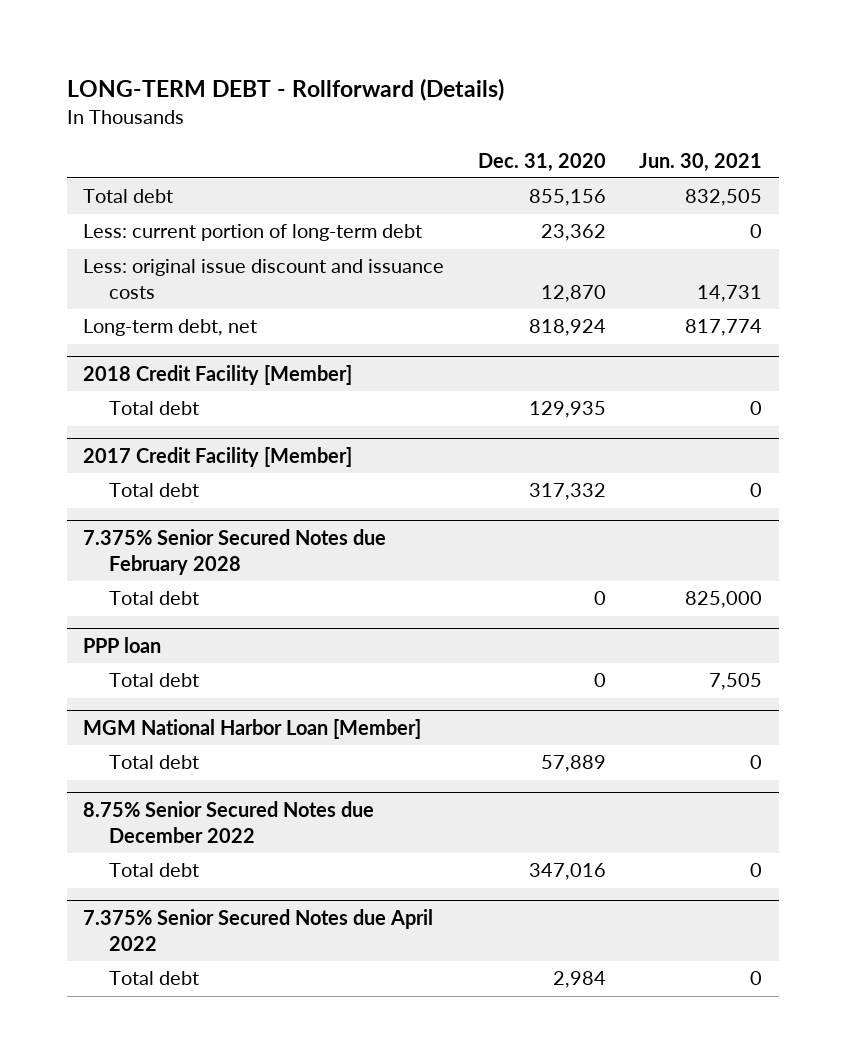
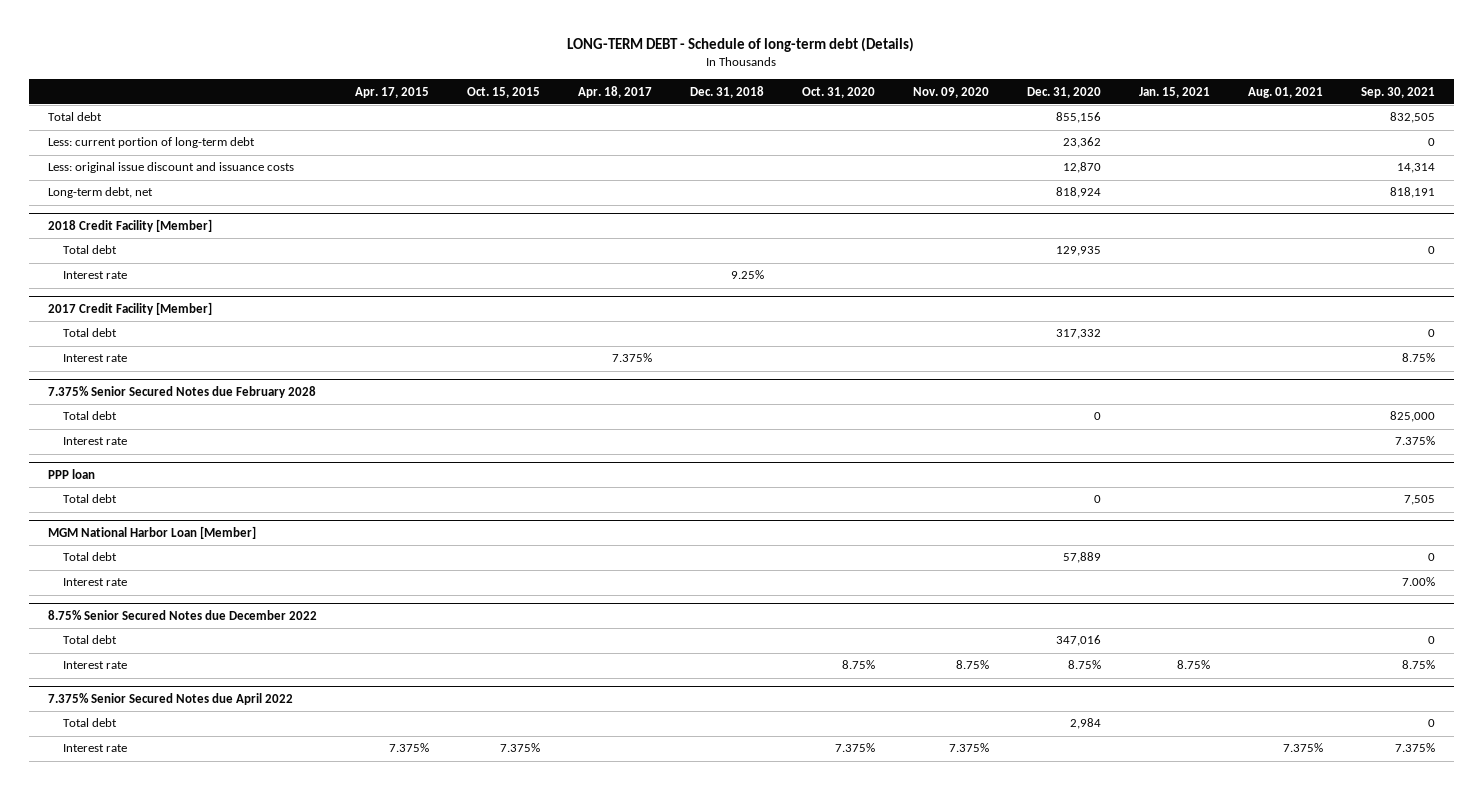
- LONG-TERM DEBT - Rollforward (Details)
+ LONG-TERM DEBT - Schedule of long-term debt (Details)
- | Dec. 31, 2020 | Jun. 30, 2021
+ | Apr. 17, 2015 | Oct. 15, 2015 | Apr. 18, 2017 | Dec. 31, 2018 | Oct. 31, 2020 | Nov. 09, 2020 | Dec. 31, 2020 | Jan. 15, 2021 | Aug. 01, 2021 | Sep. 30, 2021
@ 2018 Credit Facility [Member]
+ Interest rate | | | | 9.25% | | | | | |
@ 2017 Credit Facility [Member]
+ Interest rate | | | 7.375% | | | | | | | 8.75%
@ 7.375% Senior Secured Notes due February 2028
+ Interest rate | | | | | | | | | | 7.375%
@ MGM National Harbor Loan [Member]
+ Interest rate | | | | | | | | | | 7.00%
@ 8.75% Senior Secured Notes due December 2022
+ Interest rate | | | | | 8.75% | 8.75% | 8.75% | 8.75% | | 8.75%
@ 7.375% Senior Secured Notes due April 2022
+ Interest rate | 7.375% | 7.375% | | | 7.375% | 7.375% | | | 7.375% | 7.375%

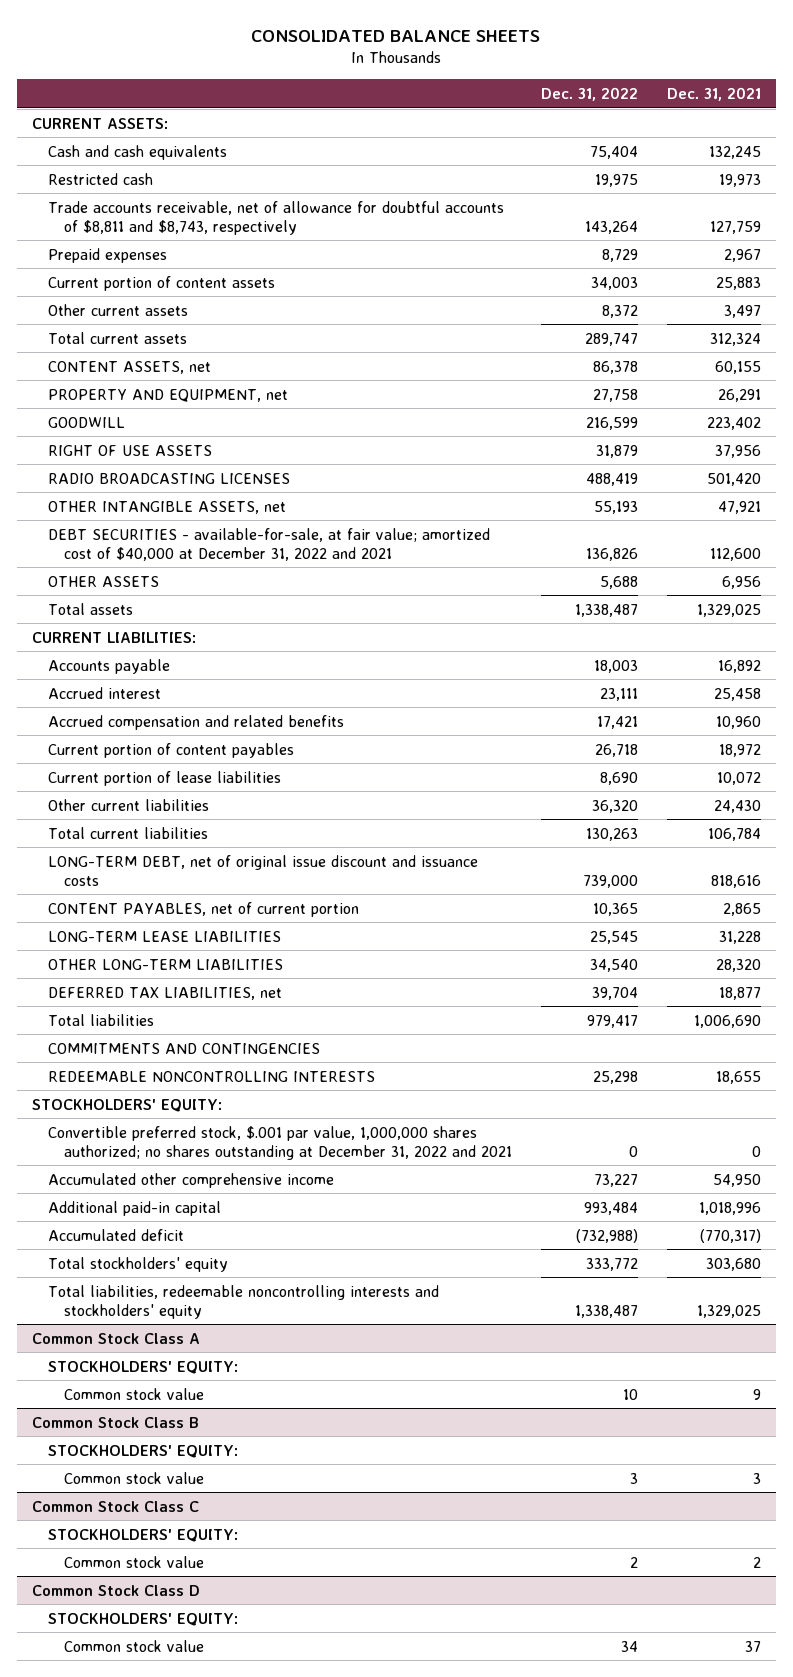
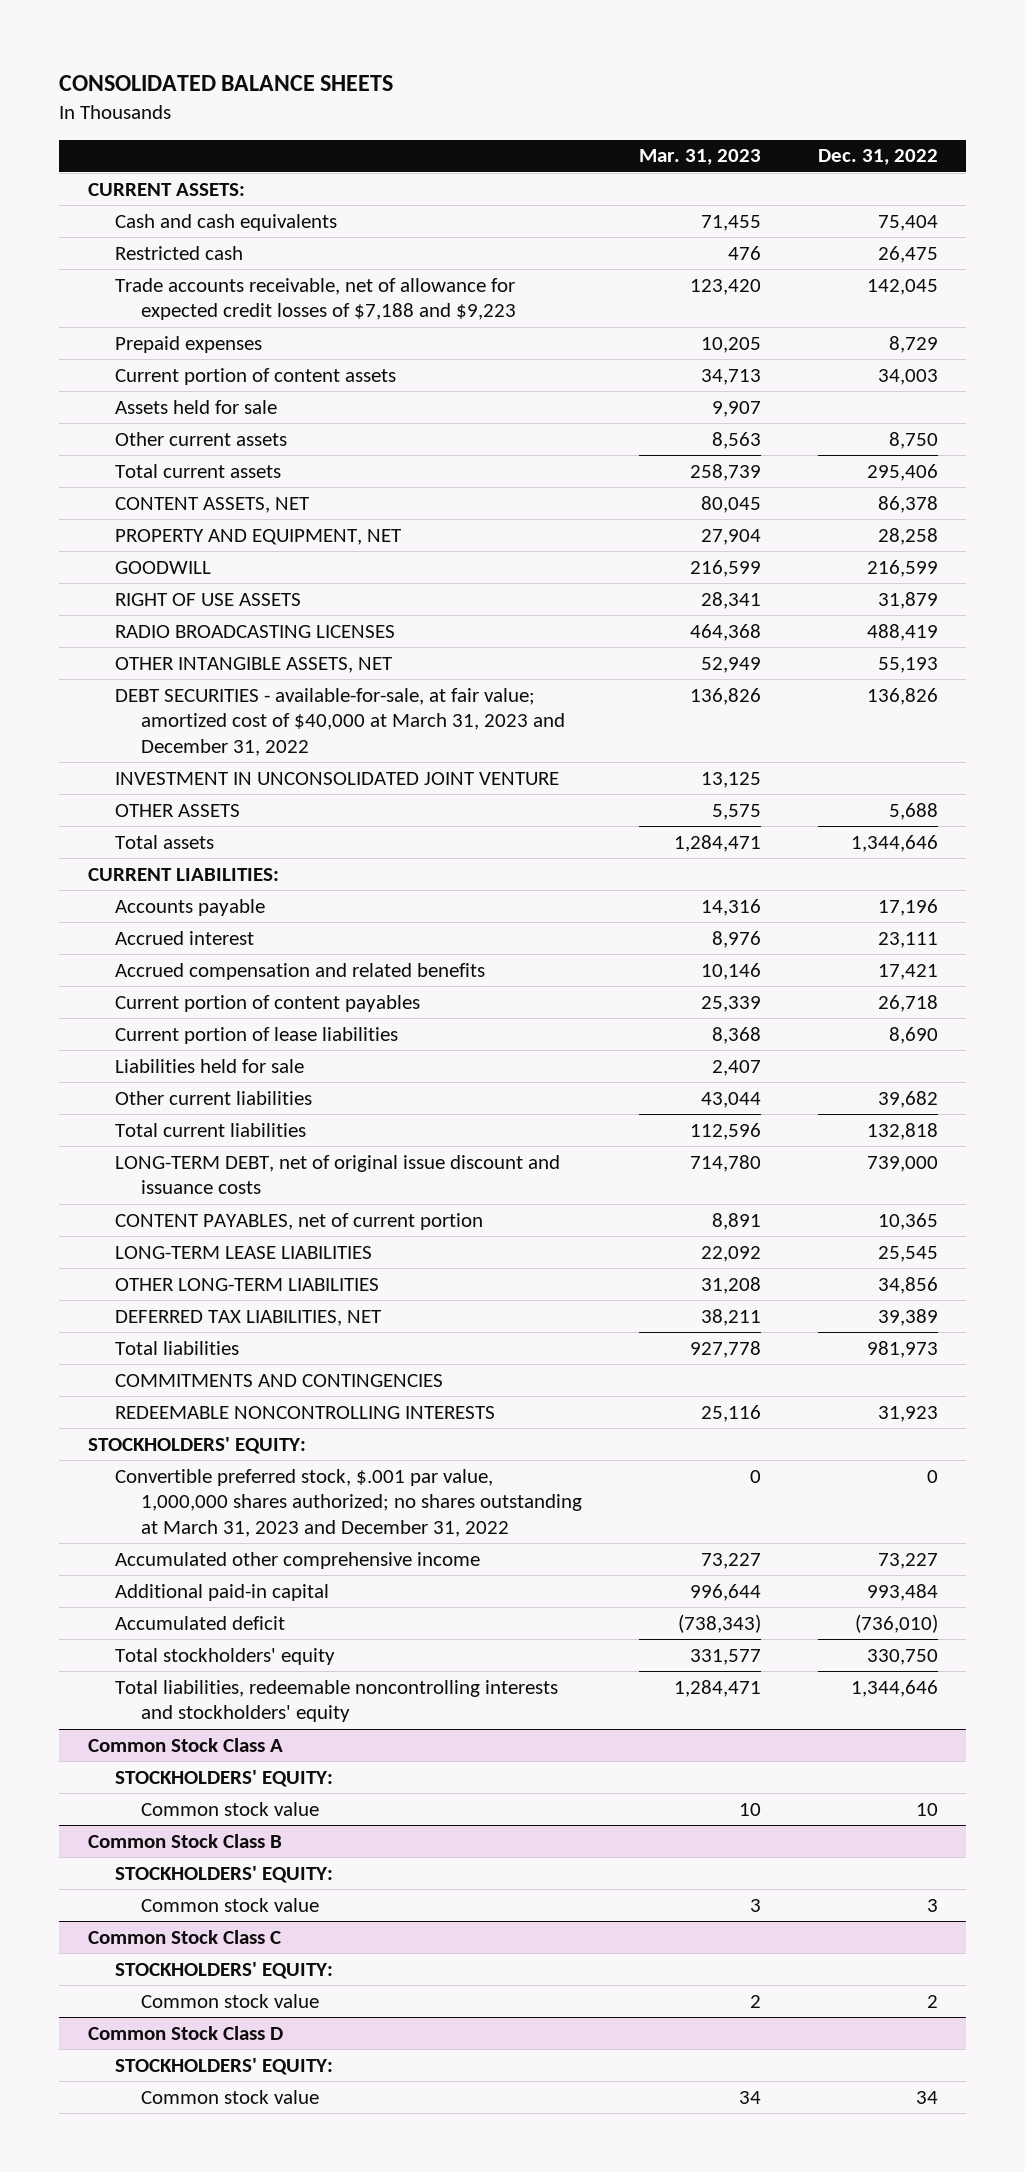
- | Dec. 31, 2022 | Dec. 31, 2021
+ | Mar. 31, 2023 | Dec. 31, 2022
- Restricted cash | 19,975 | 19,973
- Trade accounts receivable, net of allowance for doubtful accounts of $8,811 and $8,743, respectively | 143,264 | 127,759
+ Restricted cash | 476 | 26,475
+ Trade accounts receivable, net of allowance for expected credit losses of $7,188 and $9,223 | 123,420 | 142,045
- Other current assets | 8,372 | 3,497
- Total current assets | 289,747 | 312,324
- CONTENT ASSETS, net | 86,378 | 60,155
- PROPERTY AND EQUIPMENT, net | 27,758 | 26,291
+ Assets held for sale | 9,907 |
+ Other current assets | 8,563 | 8,750
+ Total current assets | 258,739 | 295,406
+ CONTENT ASSETS, NET | 80,045 | 86,378
+ PROPERTY AND EQUIPMENT, NET | 27,904 | 28,258
- OTHER INTANGIBLE ASSETS, net | 55,193 | 47,921
- DEBT SECURITIES - available-for-sale, at fair value; amortized cost of $40,000 at December 31, 2022 and 2021 | 136,826 | 112,600
+ OTHER INTANGIBLE ASSETS, NET | 52,949 | 55,193
+ DEBT SECURITIES - available-for-sale, at fair value; amortized cost of $40,000 at March 31, 2023 and December 31, 2022 | 136,826 | 136,826
+ INVESTMENT IN UNCONSOLIDATED JOINT VENTURE | 13,125 |
- Total assets | 1,338,487 | 1,329,025
+ Total assets | 1,284,471 | 1,344,646
- Accounts payable | 18,003 | 16,892
+ Accounts payable | 14,316 | 17,196
- Other current liabilities | 36,320 | 24,430
- Total current liabilities | 130,263 | 106,784
+ Liabilities held for sale | 2,407 |
+ Other current liabilities | 43,044 | 39,682
+ Total current liabilities | 112,596 | 132,818
- OTHER LONG-TERM LIABILITIES | 34,540 | 28,320
- DEFERRED TAX LIABILITIES, net | 39,704 | 18,877
- Total liabilities | 979,417 | 1,006,690
+ OTHER LONG-TERM LIABILITIES | 31,208 | 34,856
+ DEFERRED TAX LIABILITIES, NET | 38,211 | 39,389
+ Total liabilities | 927,778 | 981,973
- REDEEMABLE NONCONTROLLING INTERESTS | 25,298 | 18,655
+ REDEEMABLE NONCONTROLLING INTERESTS | 25,116 | 31,923
- Convertible preferred stock, $.001 par value, 1,000,000 shares authorized; no shares outstanding at December 31, 2022 and 2021 | 0 | 0
+ Convertible preferred stock, $.001 par value, 1,000,000 shares authorized; no shares outstanding at March 31, 2023 and December 31, 2022 | 0 | 0
- Accumulated deficit | (732,988) | (770,317)
- Total stockholders' equity | 333,772 | 303,680
- Total liabilities, redeemable noncontrolling interests and stockholders' equity | 1,338,487 | 1,329,025
+ Accumulated deficit | (738,343) | (736,010)
+ Total stockholders' equity | 331,577 | 330,750
+ Total liabilities, redeemable noncontrolling interests and stockholders' equity | 1,284,471 | 1,344,646

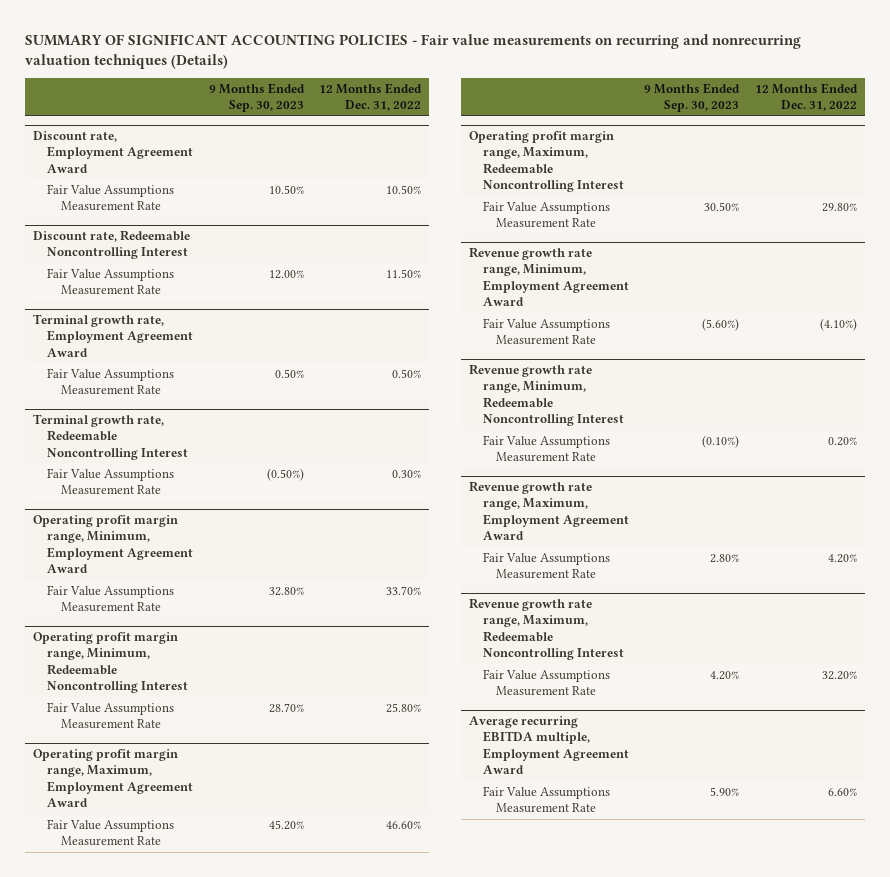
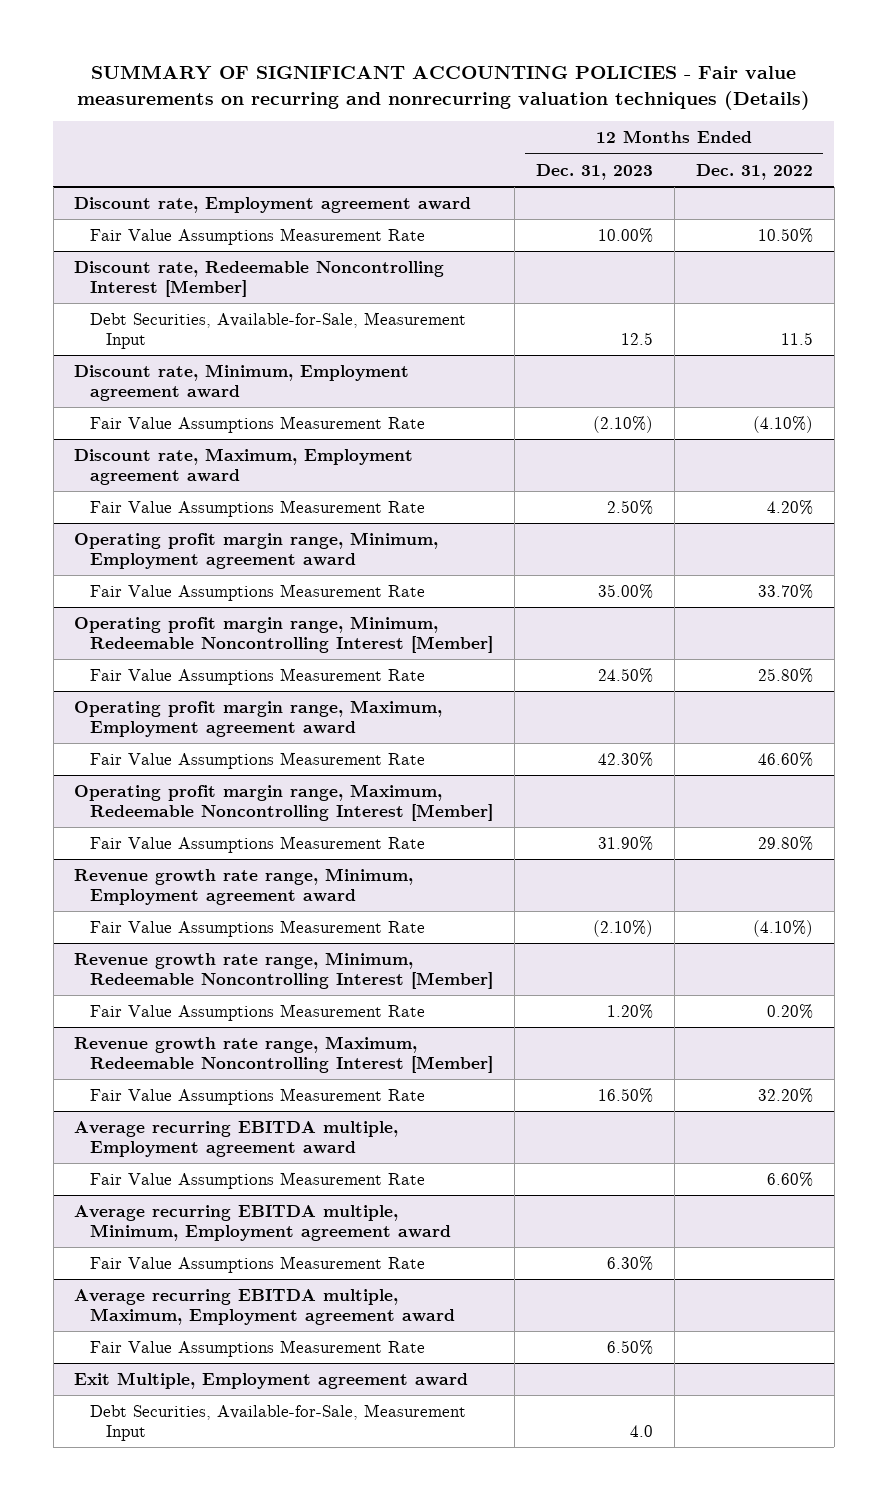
- | 9 Months Ended Sep. 30, 2023 | 12 Months Ended Dec. 31, 2022
+ | 12 Months Ended Dec. 31, 2023 | 12 Months Ended Dec. 31, 2022
- Discount rate, Employment Agreement Award
+ Discount rate, Employment agreement award
- Discount rate, Redeemable Noncontrolling Interest
- Fair Value Assumptions Measurement Rate | 12.00% | 11.50%
- Terminal growth rate, Employment Agreement Award
- Fair Value Assumptions Measurement Rate | 0.50% | 0.50%
- Terminal growth rate, Redeemable Noncontrolling Interest
- Fair Value Assumptions Measurement Rate | (0.50%) | 0.30%
- Operating profit margin range, Minimum, Employment Agreement Award
+ Discount rate, Redeemable Noncontrolling Interest [Member]
+ Debt Securities, Available-for-Sale, Measurement Input | 12.5 | 11.5
+ Discount rate, Minimum, Employment agreement award
+ Fair Value Assumptions Measurement Rate | (2.10%) | (4.10%)
+ Discount rate, Maximum, Employment agreement award
+ Fair Value Assumptions Measurement Rate | 2.50% | 4.20%
+ Operating profit margin range, Minimum, Employment agreement award
- Operating profit margin range, Minimum, Redeemable Noncontrolling Interest
+ Operating profit margin range, Minimum, Redeemable Noncontrolling Interest [Member]
- Operating profit margin range, Maximum, Employment Agreement Award
+ Operating profit margin range, Maximum, Employment agreement award
- Operating profit margin range, Maximum, Redeemable Noncontrolling Interest
+ Operating profit margin range, Maximum, Redeemable Noncontrolling Interest [Member]
- Revenue growth rate range, Minimum, Employment Agreement Award
+ Revenue growth rate range, Minimum, Employment agreement award
- Revenue growth rate range, Minimum, Redeemable Noncontrolling Interest
+ Revenue growth rate range, Minimum, Redeemable Noncontrolling Interest [Member]
- Revenue growth rate range, Maximum, Employment Agreement Award
- Fair Value Assumptions Measurement Rate | 2.80% | 4.20%
- Revenue growth rate range, Maximum, Redeemable Noncontrolling Interest
+ Revenue growth rate range, Maximum, Redeemable Noncontrolling Interest [Member]
- Average recurring EBITDA multiple, Employment Agreement Award
+ Average recurring EBITDA multiple, Employment agreement award
+ Average recurring EBITDA multiple, Minimum, Employment agreement award
+ Fair Value Assumptions Measurement Rate | 6.30% |
+ Average recurring EBITDA multiple, Maximum, Employment agreement award
+ Fair Value Assumptions Measurement Rate | 6.50% |
+ Exit Multiple, Employment agreement award
+ Debt Securities, Available-for-Sale, Measurement Input | 4.0 |

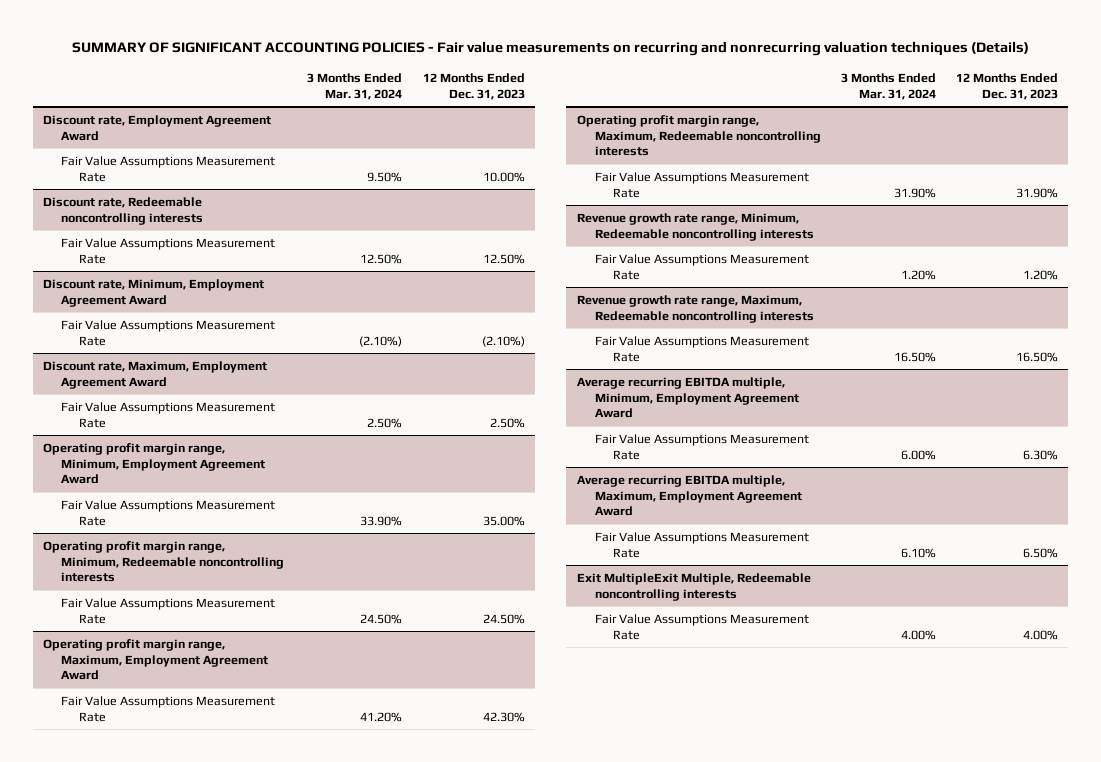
- | 12 Months Ended Dec. 31, 2023 | 12 Months Ended Dec. 31, 2022
+ | 3 Months Ended Mar. 31, 2024 | 12 Months Ended Dec. 31, 2023
- Discount rate, Employment agreement award
+ Discount rate, Employment Agreement Award
- Discount rate, Redeemable Noncontrolling Interest [Member]
- Debt Securities, Available-for-Sale, Measurement Input | 12.5 | 11.5
- Discount rate, Minimum, Employment agreement award
+ Discount rate, Redeemable noncontrolling interests
+ Fair Value Assumptions Measurement Rate | 12.50% | 12.50%
+ Discount rate, Minimum, Employment Agreement Award
- Discount rate, Maximum, Employment agreement award
+ Discount rate, Maximum, Employment Agreement Award
- Operating profit margin range, Minimum, Employment agreement award
+ Operating profit margin range, Minimum, Employment Agreement Award
- Operating profit margin range, Minimum, Redeemable Noncontrolling Interest [Member]
+ Operating profit margin range, Minimum, Redeemable noncontrolling interests
- Operating profit margin range, Maximum, Employment agreement award
+ Operating profit margin range, Maximum, Employment Agreement Award
- Operating profit margin range, Maximum, Redeemable Noncontrolling Interest [Member]
+ Operating profit margin range, Maximum, Redeemable noncontrolling interests
- Revenue growth rate range, Minimum, Employment agreement award
- Fair Value Assumptions Measurement Rate | (2.10%) | (4.10%)
- Revenue growth rate range, Minimum, Redeemable Noncontrolling Interest [Member]
+ Revenue growth rate range, Minimum, Redeemable noncontrolling interests
- Revenue growth rate range, Maximum, Redeemable Noncontrolling Interest [Member]
+ Revenue growth rate range, Maximum, Redeemable noncontrolling interests
- Average recurring EBITDA multiple, Employment agreement award
- Fair Value Assumptions Measurement Rate | | 6.60%
- Average recurring EBITDA multiple, Minimum, Employment agreement award
+ Average recurring EBITDA multiple, Minimum, Employment Agreement Award
- Average recurring EBITDA multiple, Maximum, Employment agreement award
+ Average recurring EBITDA multiple, Maximum, Employment Agreement Award
- Exit Multiple, Employment agreement award
- Debt Securities, Available-for-Sale, Measurement Input | 4.0 |
+ Exit MultipleExit Multiple, Redeemable noncontrolling interests
+ Fair Value Assumptions Measurement Rate | 4.00% | 4.00%

